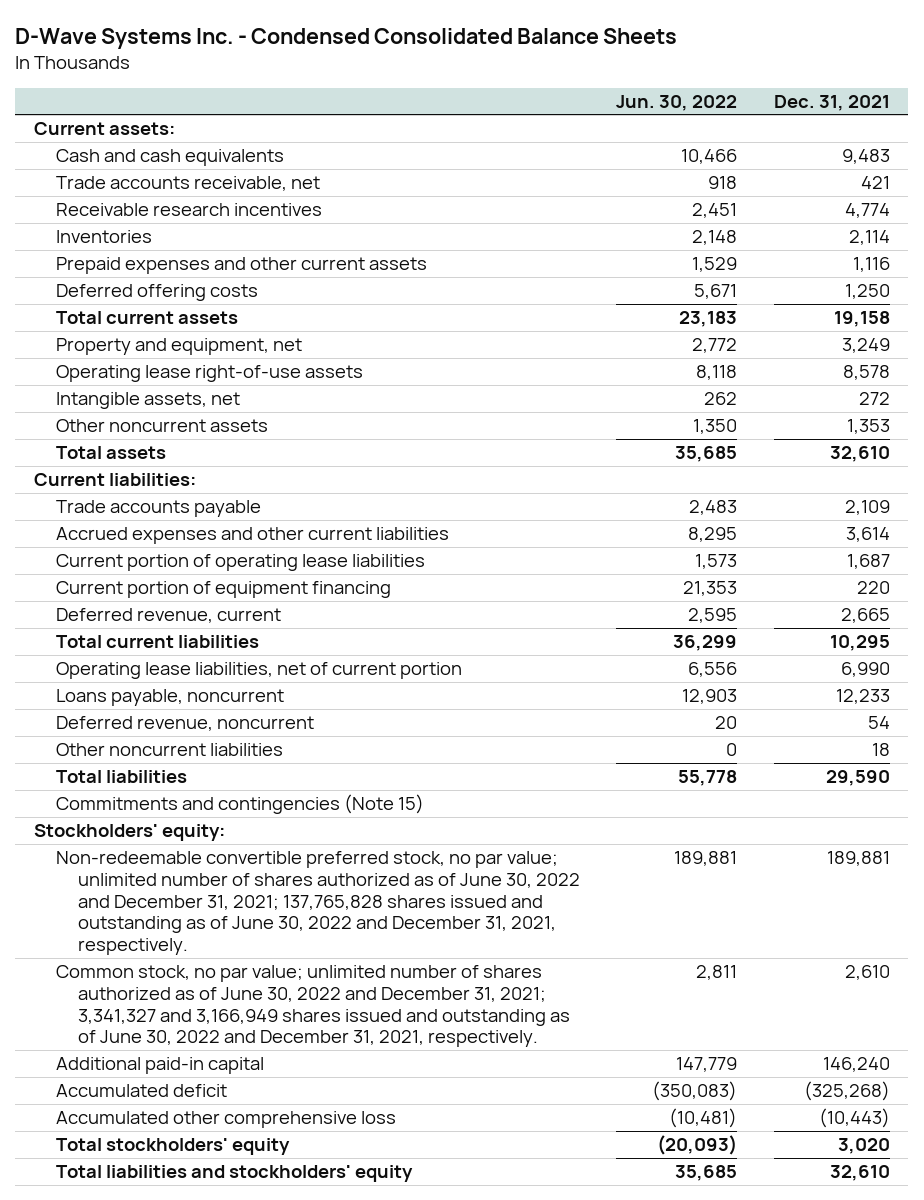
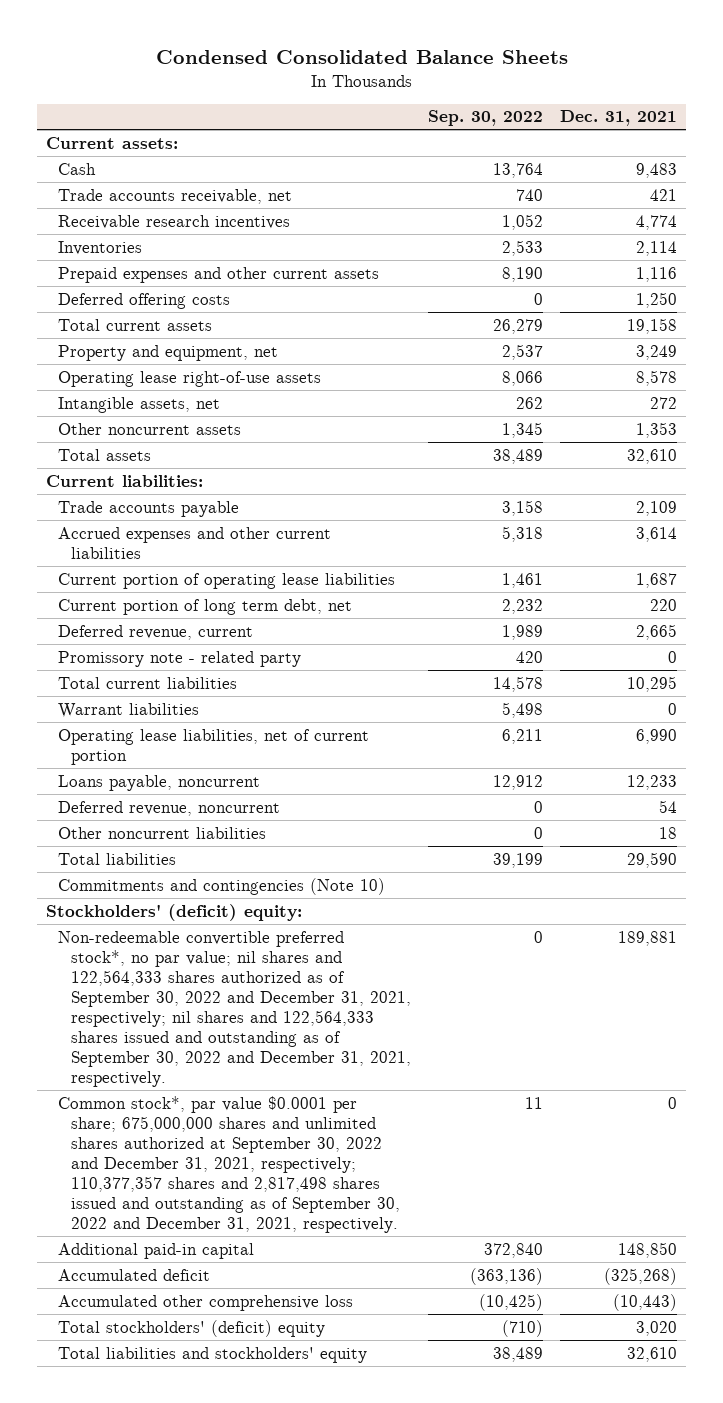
- D-Wave Systems Inc. - Condensed Consolidated Balance Sheets
+ Condensed Consolidated Balance Sheets
- | Jun. 30, 2022 | Dec. 31, 2021
+ | Sep. 30, 2022 | Dec. 31, 2021
- Cash and cash equivalents | 10,466 | 9,483
+ Cash | 13,764 | 9,483
- Current portion of equipment financing | 21,353 | 220
+ Current portion of long term debt, net | 2,232 | 220
+ Promissory note - related party | 420 | 0
+ Warrant liabilities | 5,498 | 0
- Commitments and contingencies (Note 15)
- Stockholders' equity:
- Non-redeemable convertible preferred stock, no par value; unlimited number of shares authorized as of June 30, 2022 and December 31, 2021; 137,765,828 shares issued and outstanding as of June 30, 2022 and December 31, 2021, respectively. | 189,881 | 189,881
- Common stock, no par value; unlimited number of shares authorized as of June 30, 2022 and December 31, 2021; 3,341,327 and 3,166,949 shares issued and outstanding as of June 30, 2022 and December 31, 2021, respectively. | 2,811 | 2,610
- Additional paid-in capital | 147,779 | 146,240
+ Commitments and contingencies (Note 10)
+ Stockholders' (deficit) equity:
+ Non-redeemable convertible preferred stock*, no par value; nil shares and 122,564,333 shares authorized as of September 30, 2022 and December 31, 2021, respectively; nil shares and 122,564,333 shares issued and outstanding as of September 30, 2022 and December 31, 2021, respectively. | 0 | 189,881
+ Common stock*, par value $0.0001 per share; 675,000,000 shares and unlimited shares authorized at September 30, 2022 and December 31, 2021, respectively; 110,377,357 shares and 2,817,498 shares issued and outstanding as of September 30, 2022 and December 31, 2021, respectively. | 11 | 0
+ Additional paid-in capital | 372,840 | 148,850
- Total stockholders' equity | (20,093) | 3,020
+ Total stockholders' (deficit) equity | (710) | 3,020

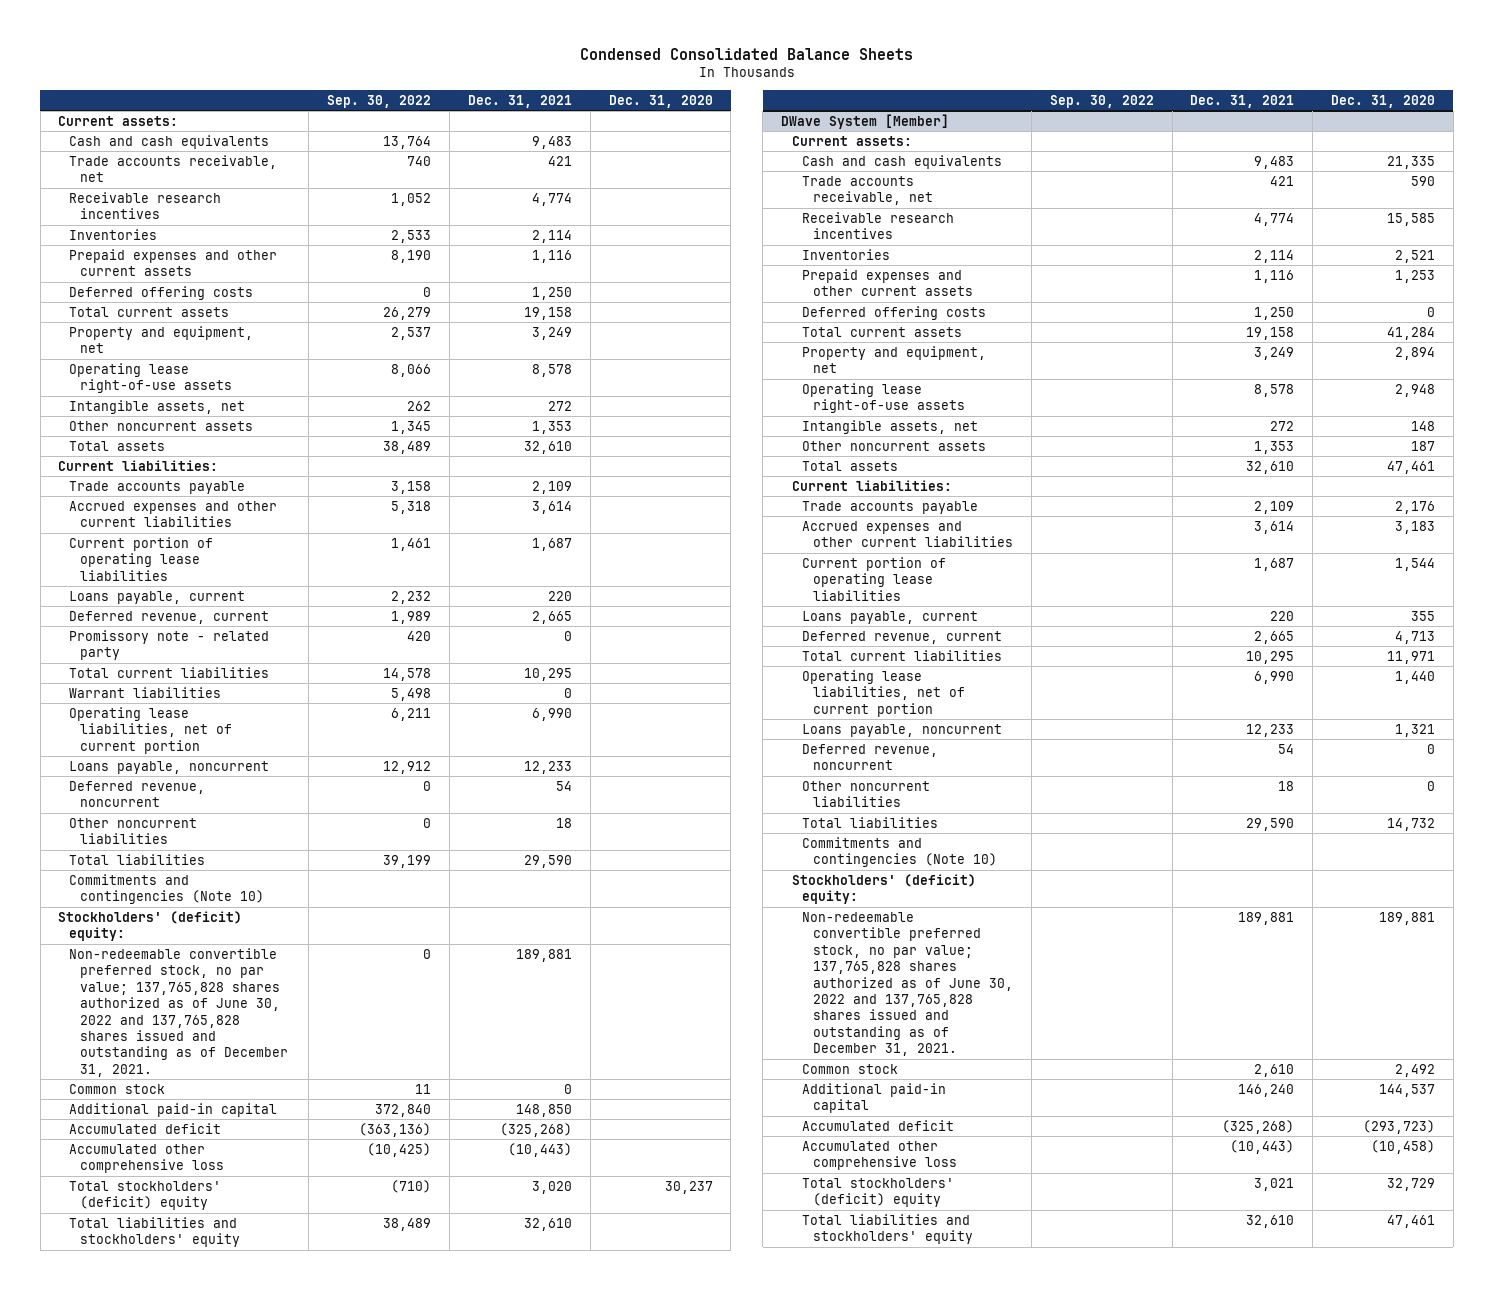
- | Sep. 30, 2022 | Dec. 31, 2021
+ | Sep. 30, 2022 | Dec. 31, 2021 | Dec. 31, 2020
- Cash | 13,764 | 9,483
+ Cash and cash equivalents | 13,764 | 9,483 |
- Current portion of long term debt, net | 2,232 | 220
+ Loans payable, current | 2,232 | 220 |
- Non-redeemable convertible preferred stock*, no par value; nil shares and 122,564,333 shares authorized as of September 30, 2022 and December 31, 2021, respectively; nil shares and 122,564,333 shares issued and outstanding as of September 30, 2022 and December 31, 2021, respectively. | 0 | 189,881
- Common stock*, par value $0.0001 per share; 675,000,000 shares and unlimited shares authorized at September 30, 2022 and December 31, 2021, respectively; 110,377,357 shares and 2,817,498 shares issued and outstanding as of September 30, 2022 and December 31, 2021, respectively. | 11 | 0
+ Non-redeemable convertible preferred stock, no par value; 137,765,828 shares authorized as of June 30, 2022 and 137,765,828 shares issued and outstanding as of December 31, 2021. | 0 | 189,881 |
+ Common stock | 11 | 0 |
+ DWave System [Member]
+ Current assets:
+ Cash and cash equivalents | | 9,483 | 21,335
+ Trade accounts receivable, net | | 421 | 590
+ Receivable research incentives | | 4,774 | 15,585
+ Inventories | | 2,114 | 2,521
+ Prepaid expenses and other current assets | | 1,116 | 1,253
+ Deferred offering costs | | 1,250 | 0
+ Total current assets | | 19,158 | 41,284
+ Property and equipment, net | | 3,249 | 2,894
+ Operating lease right-of-use assets | | 8,578 | 2,948
+ Intangible assets, net | | 272 | 148
+ Other noncurrent assets | | 1,353 | 187
+ Total assets | | 32,610 | 47,461
+ Current liabilities:
+ Trade accounts payable | | 2,109 | 2,176
+ Accrued expenses and other current liabilities | | 3,614 | 3,183
+ Current portion of operating lease liabilities | | 1,687 | 1,544
+ Loans payable, current | | 220 | 355
+ Deferred revenue, current | | 2,665 | 4,713
+ Total current liabilities | | 10,295 | 11,971
+ Operating lease liabilities, net of current portion | | 6,990 | 1,440
+ Loans payable, noncurrent | | 12,233 | 1,321
+ Deferred revenue, noncurrent | | 54 | 0
+ Other noncurrent liabilities | | 18 | 0
+ Total liabilities | | 29,590 | 14,732
+ Commitments and contingencies (Note 10)
+ Stockholders' (deficit) equity:
+ Non-redeemable convertible preferred stock, no par value; 137,765,828 shares authorized as of June 30, 2022 and 137,765,828 shares issued and outstanding as of December 31, 2021. | | 189,881 | 189,881
+ Common stock | | 2,610 | 2,492
+ Additional paid-in capital | | 146,240 | 144,537
+ Accumulated deficit | | (325,268) | (293,723)
+ Accumulated other comprehensive loss | | (10,443) | (10,458)
+ Total stockholders' (deficit) equity | | 3,021 | 32,729
+ Total liabilities and stockholders' equity | | 32,610 | 47,461

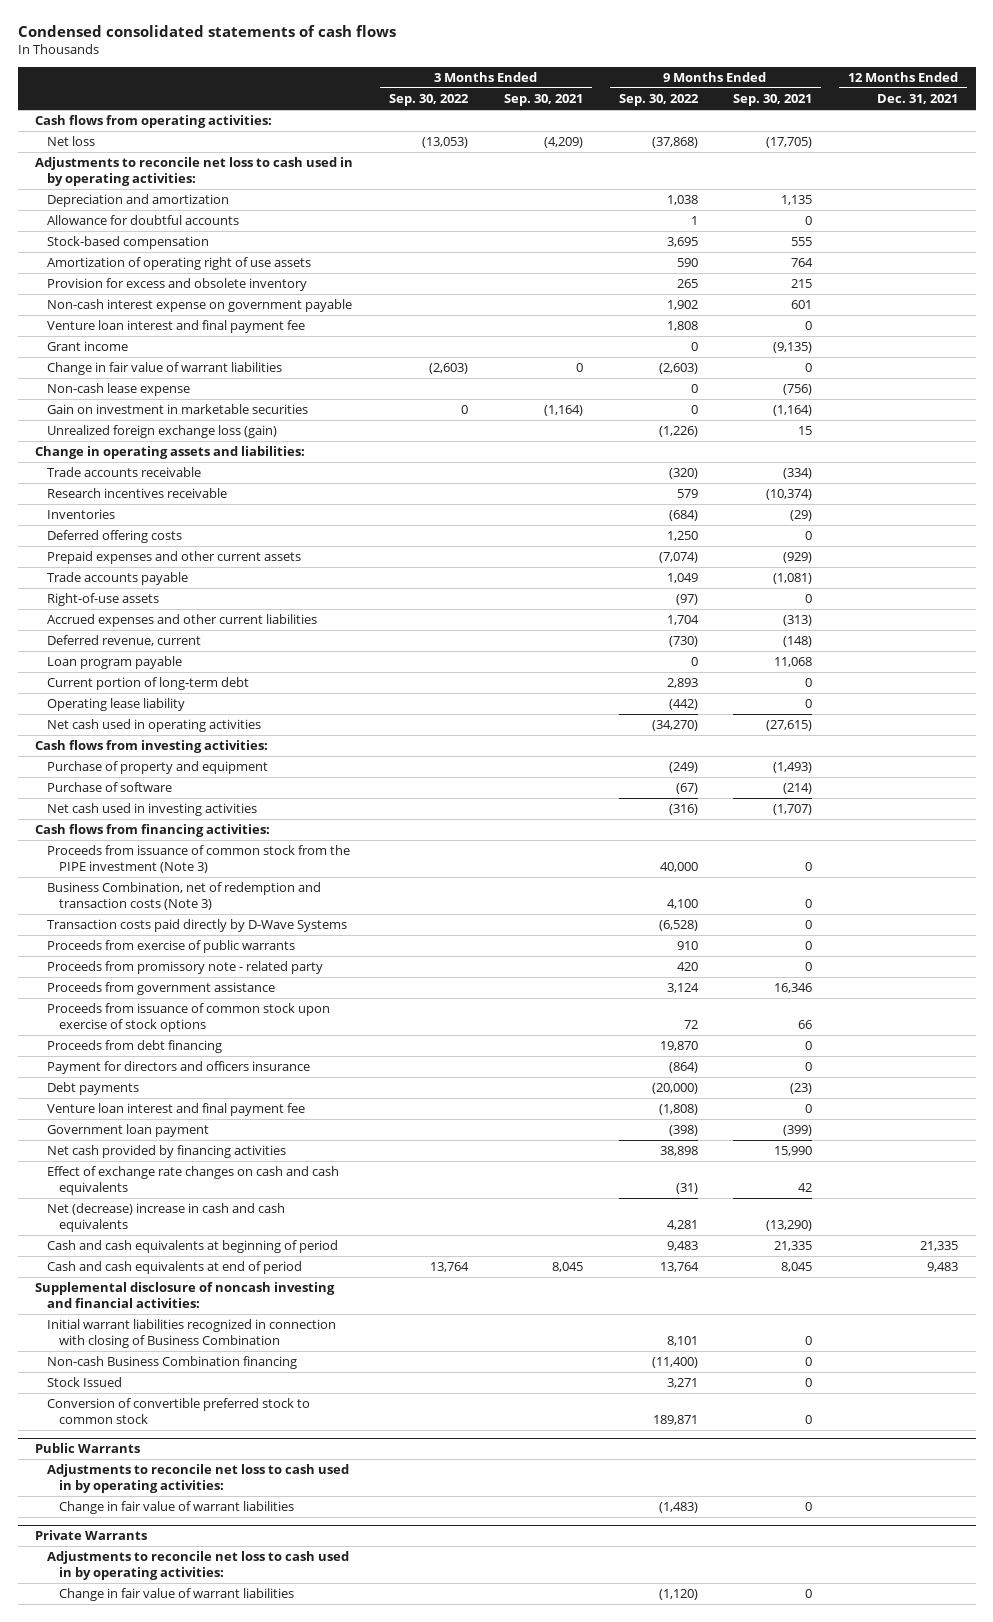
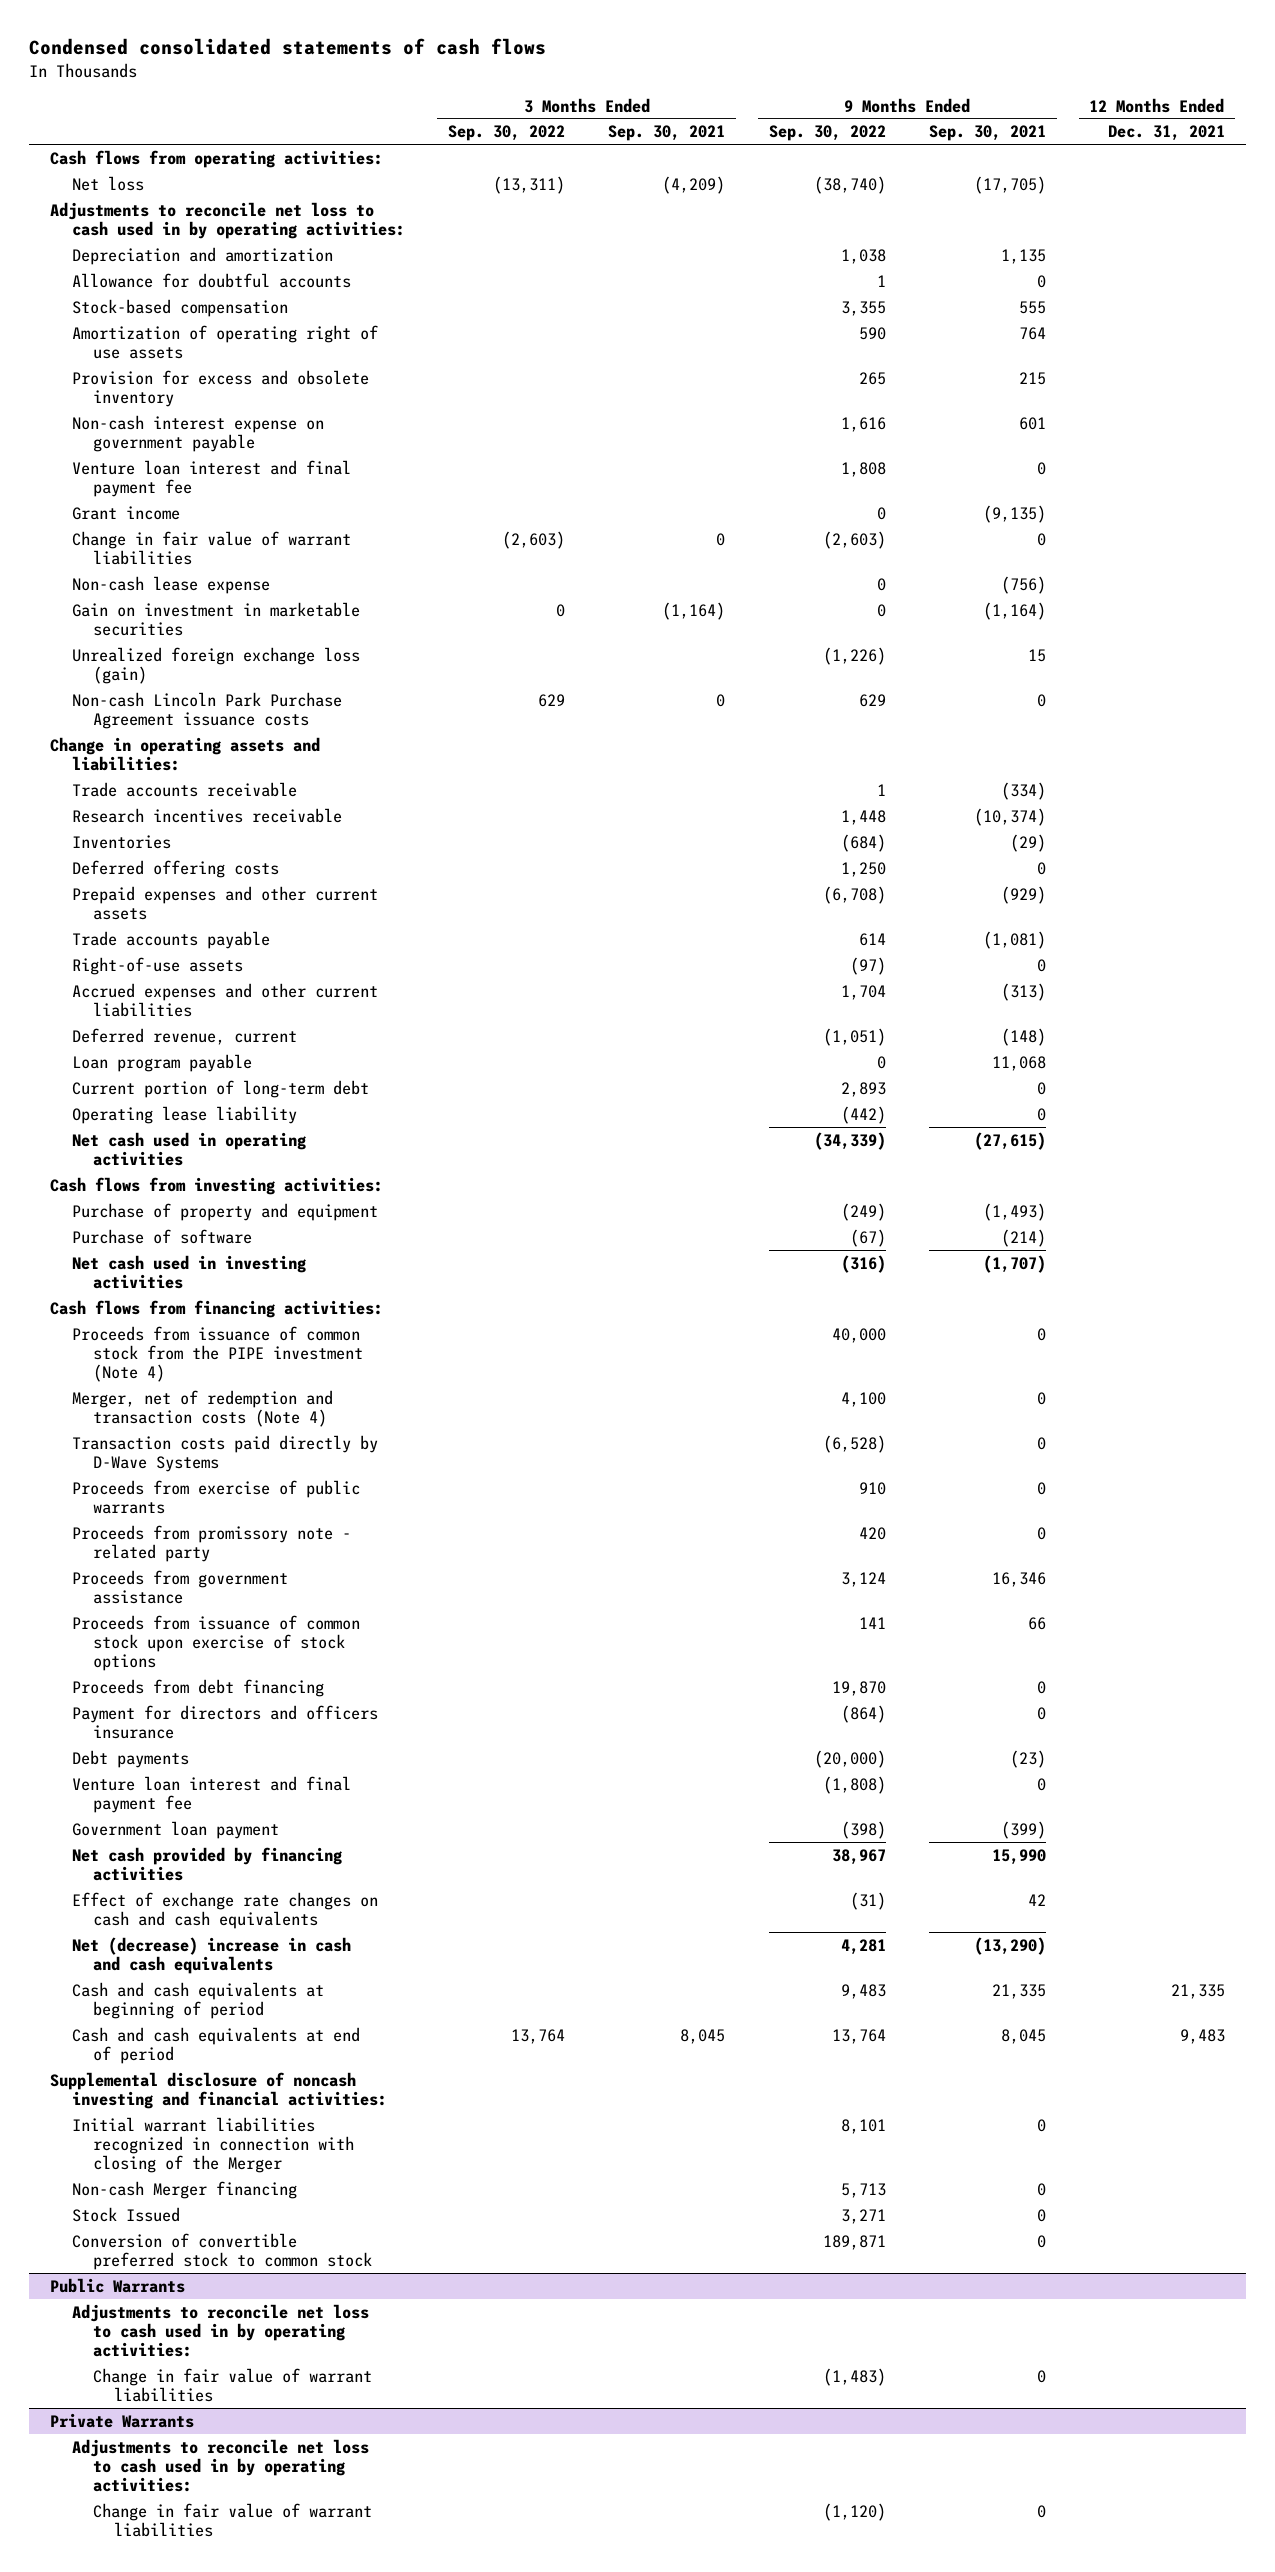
- Net loss | (13,053) | (4,209) | (37,868) | (17,705) |
+ Net loss | (13,311) | (4,209) | (38,740) | (17,705) |
- Stock-based compensation | | | 3,695 | 555 |
+ Stock-based compensation | | | 3,355 | 555 |
- Non-cash interest expense on government payable | | | 1,902 | 601 |
+ Non-cash interest expense on government payable | | | 1,616 | 601 |
+ Non-cash Lincoln Park Purchase Agreement issuance costs | 629 | 0 | 629 | 0 |
- Trade accounts receivable | | | (320) | (334) |
- Research incentives receivable | | | 579 | (10,374) |
+ Trade accounts receivable | | | 1 | (334) |
+ Research incentives receivable | | | 1,448 | (10,374) |
- Prepaid expenses and other current assets | | | (7,074) | (929) |
- Trade accounts payable | | | 1,049 | (1,081) |
+ Prepaid expenses and other current assets | | | (6,708) | (929) |
+ Trade accounts payable | | | 614 | (1,081) |
- Deferred revenue, current | | | (730) | (148) |
+ Deferred revenue, current | | | (1,051) | (148) |
- Net cash used in operating activities | | | (34,270) | (27,615) |
+ Net cash used in operating activities | | | (34,339) | (27,615) |
- Proceeds from issuance of common stock from the PIPE investment (Note 3) | | | 40,000 | 0 |
- Business Combination, net of redemption and transaction costs (Note 3) | | | 4,100 | 0 |
+ Proceeds from issuance of common stock from the PIPE investment (Note 4) | | | 40,000 | 0 |
+ Merger, net of redemption and transaction costs (Note 4) | | | 4,100 | 0 |
- Proceeds from issuance of common stock upon exercise of stock options | | | 72 | 66 |
+ Proceeds from issuance of common stock upon exercise of stock options | | | 141 | 66 |
- Net cash provided by financing activities | | | 38,898 | 15,990 |
+ Net cash provided by financing activities | | | 38,967 | 15,990 |
- Initial warrant liabilities recognized in connection with closing of Business Combination | | | 8,101 | 0 |
- Non-cash Business Combination financing | | | (11,400) | 0 |
+ Initial warrant liabilities recognized in connection with closing of the Merger | | | 8,101 | 0 |
+ Non-cash Merger financing | | | 5,713 | 0 |

